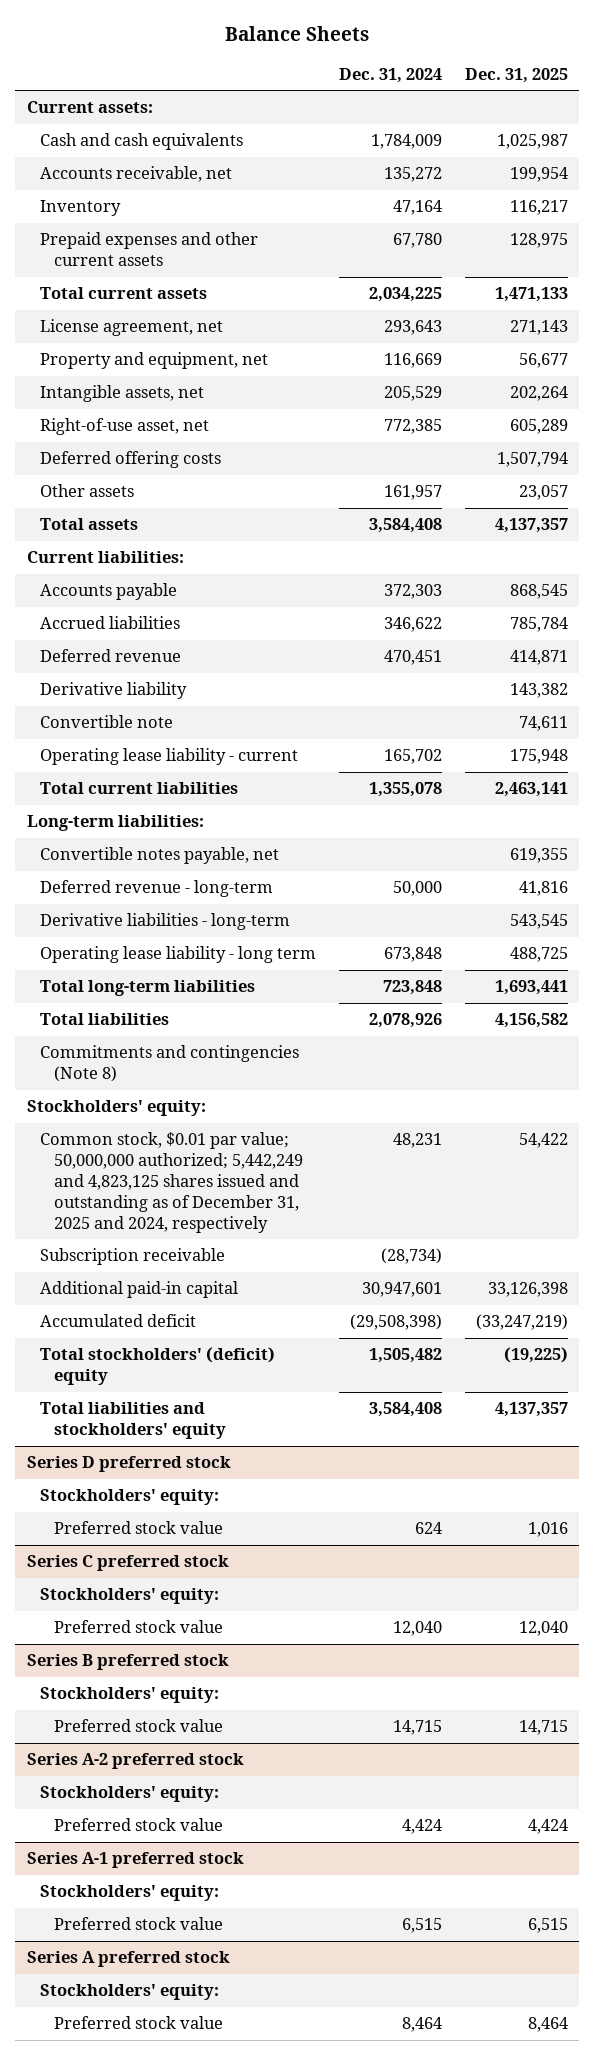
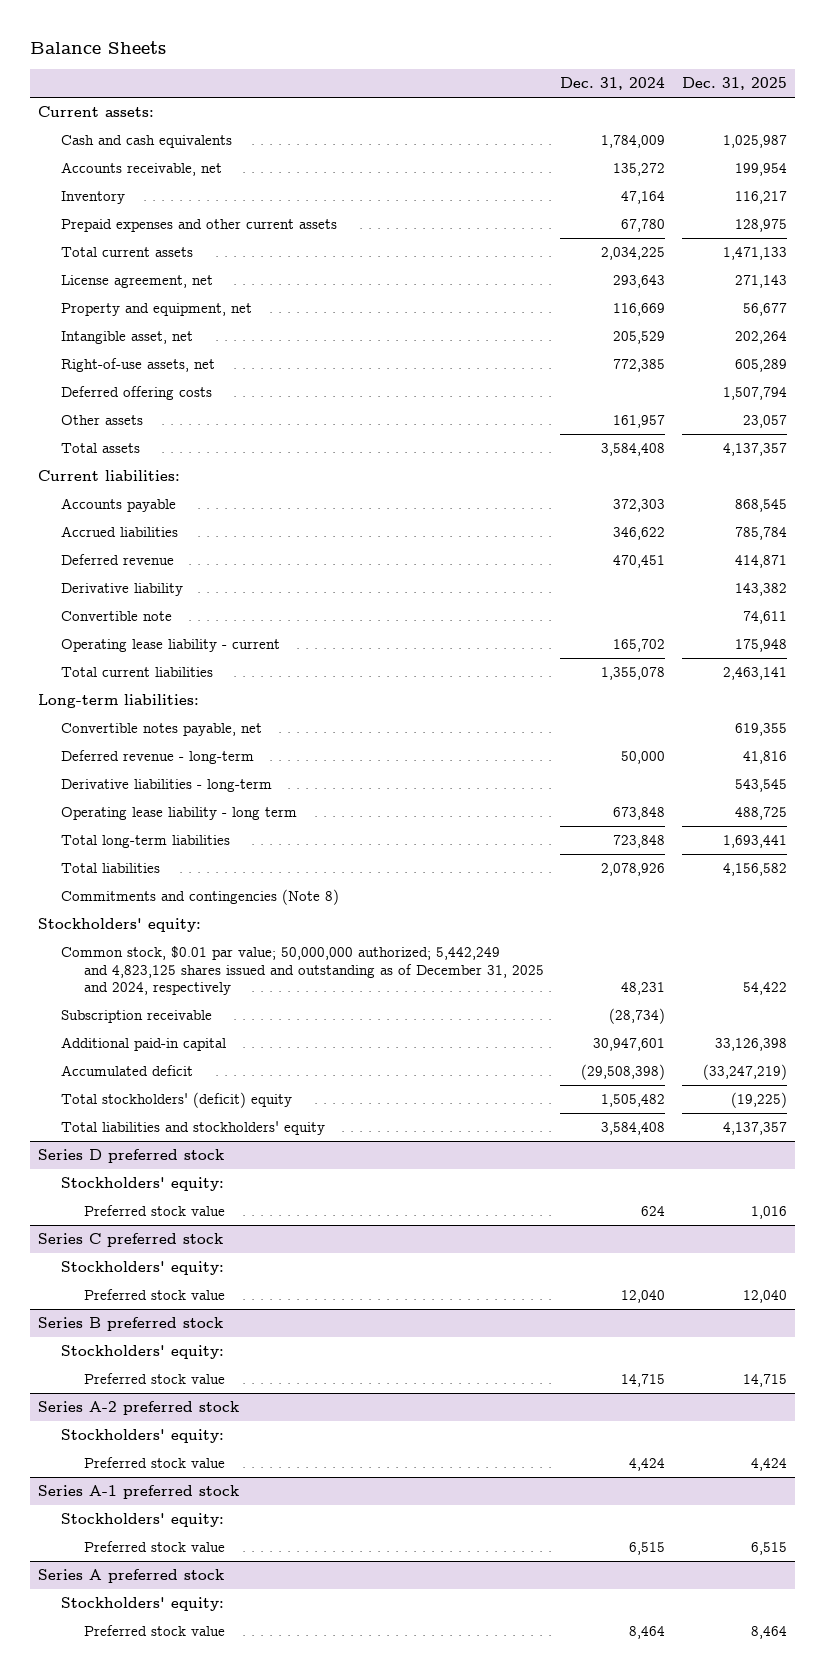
- Intangible assets, net | 205,529 | 202,264
- Right-of-use asset, net | 772,385 | 605,289
+ Intangible asset, net | 205,529 | 202,264
+ Right-of-use assets, net | 772,385 | 605,289

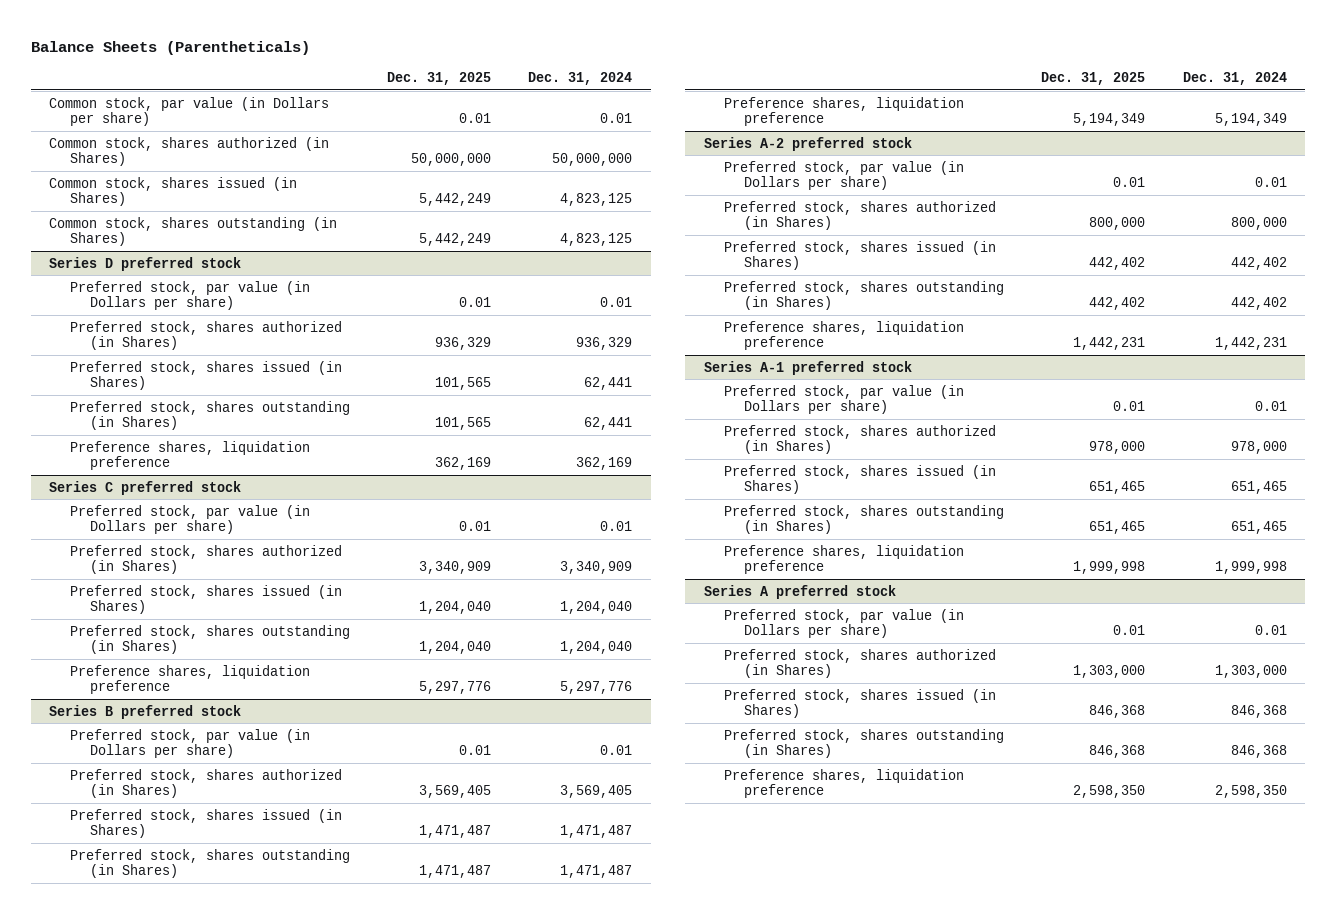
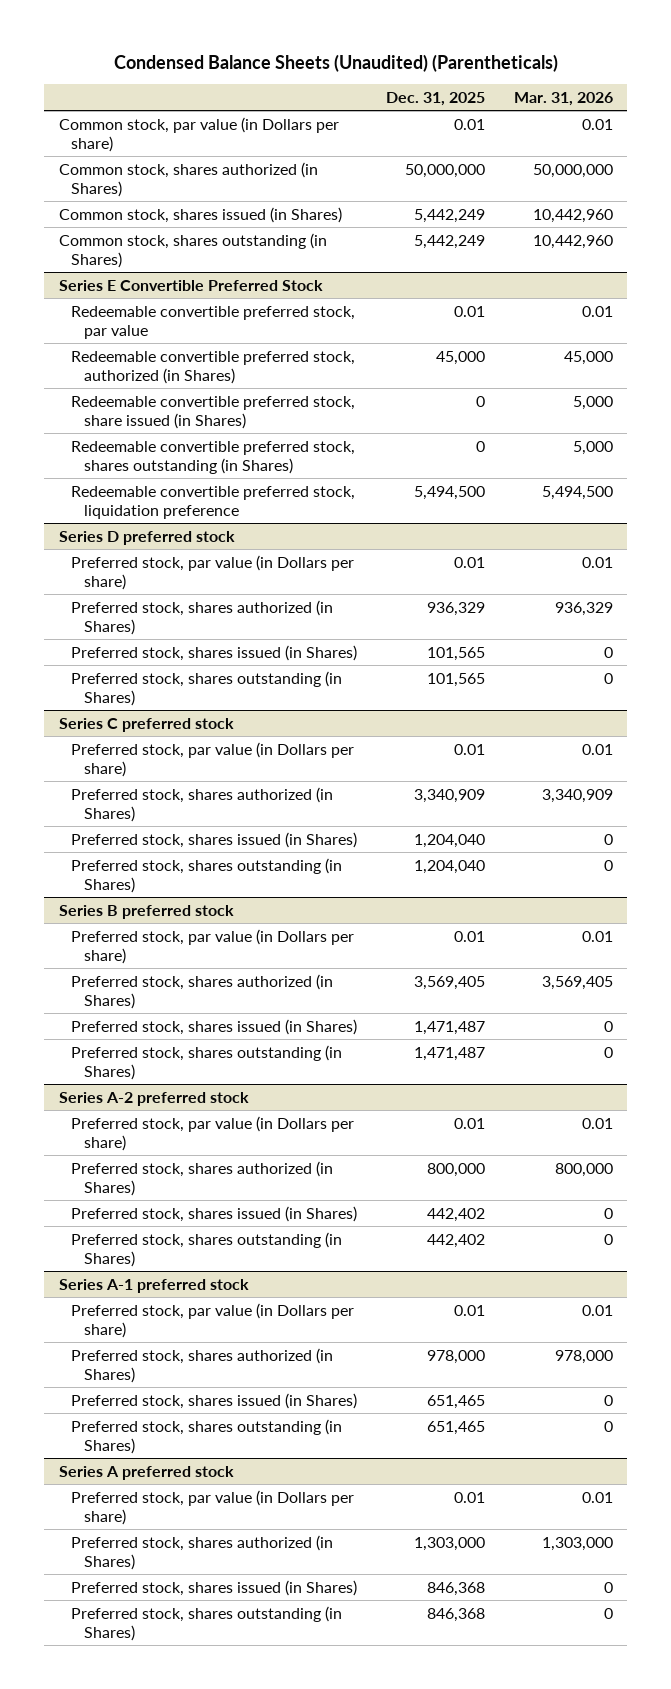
- Balance Sheets (Parentheticals)
+ Condensed Balance Sheets (Unaudited) (Parentheticals)
- | Dec. 31, 2025 | Dec. 31, 2024
+ | Dec. 31, 2025 | Mar. 31, 2026
+ Series E Convertible Preferred Stock
+ Redeemable convertible preferred stock, par value | 0.01 | 0.01
+ Redeemable convertible preferred stock, authorized (in Shares) | 45,000 | 45,000
+ Redeemable convertible preferred stock, share issued (in Shares) | 0 | 5,000
+ Redeemable convertible preferred stock, shares outstanding (in Shares) | 0 | 5,000
+ Redeemable convertible preferred stock, liquidation preference | 5,494,500 | 5,494,500
@ Series D preferred stock
- Preference shares, liquidation preference | 362,169 | 362,169
@ Series C preferred stock
- Preference shares, liquidation preference | 5,297,776 | 5,297,776
@ Series B preferred stock
- Preference shares, liquidation preference | 5,194,349 | 5,194,349
@ Series A-2 preferred stock
- Preference shares, liquidation preference | 1,442,231 | 1,442,231
@ Series A-1 preferred stock
- Preference shares, liquidation preference | 1,999,998 | 1,999,998
@ Series A preferred stock
- Preference shares, liquidation preference | 2,598,350 | 2,598,350

